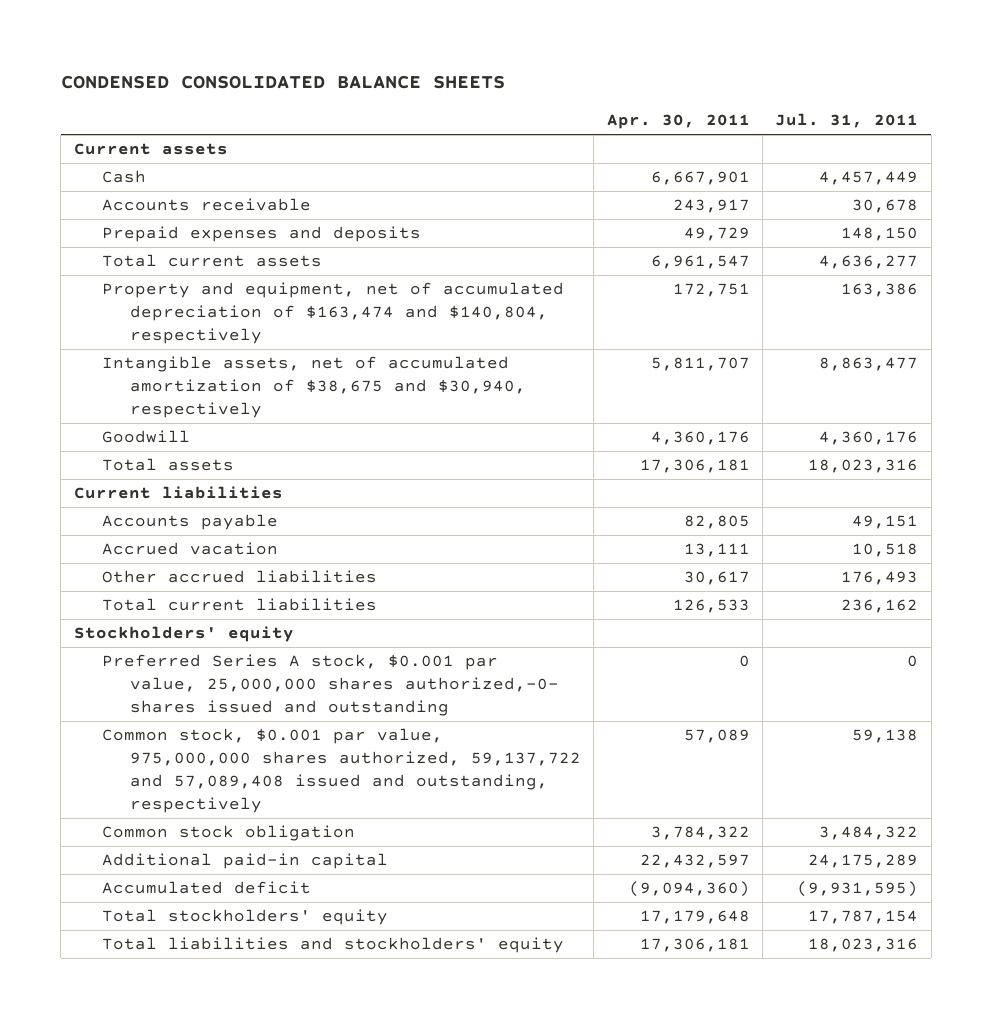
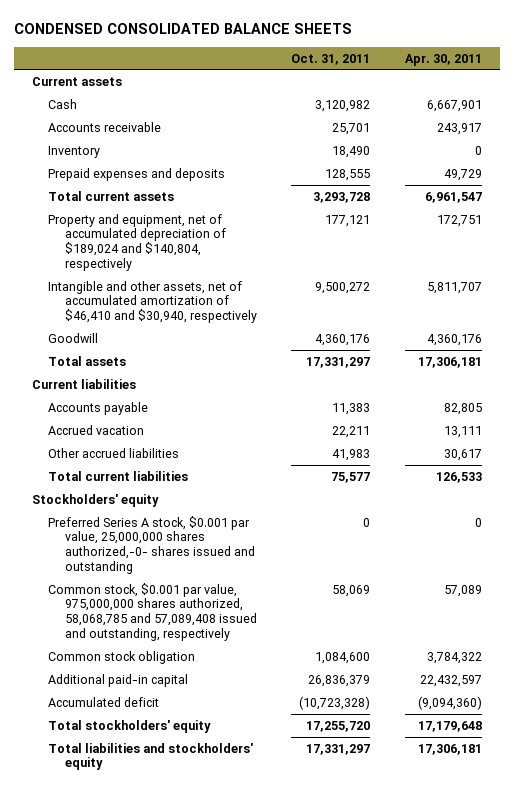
- | Apr. 30, 2011 | Jul. 31, 2011
+ | Oct. 31, 2011 | Apr. 30, 2011
+ Inventory | 18,490 | 0
- Property and equipment, net of accumulated depreciation of $163,474 and $140,804, respectively | 172,751 | 163,386
- Intangible assets, net of accumulated amortization of $38,675 and $30,940, respectively | 5,811,707 | 8,863,477
+ Property and equipment, net of accumulated depreciation of $189,024 and $140,804, respectively | 177,121 | 172,751
+ Intangible and other assets, net of accumulated amortization of $46,410 and $30,940, respectively | 9,500,272 | 5,811,707
- Common stock, $0.001 par value, 975,000,000 shares authorized, 59,137,722 and 57,089,408 issued and outstanding, respectively | 57,089 | 59,138
+ Common stock, $0.001 par value, 975,000,000 shares authorized, 58,068,785 and 57,089,408 issued and outstanding, respectively | 58,069 | 57,089

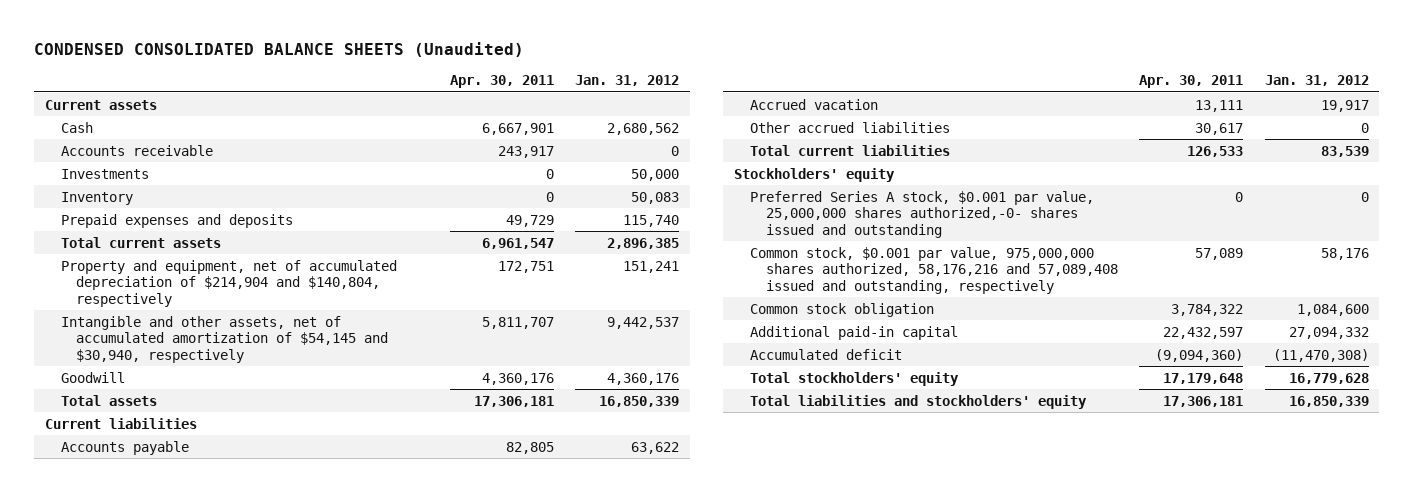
- CONDENSED CONSOLIDATED BALANCE SHEETS
+ CONDENSED CONSOLIDATED BALANCE SHEETS (Unaudited)
- | Oct. 31, 2011 | Apr. 30, 2011
+ | Apr. 30, 2011 | Jan. 31, 2012
+ Investments | 0 | 50,000
- Property and equipment, net of accumulated depreciation of $189,024 and $140,804, respectively | 177,121 | 172,751
- Intangible and other assets, net of accumulated amortization of $46,410 and $30,940, respectively | 9,500,272 | 5,811,707
+ Property and equipment, net of accumulated depreciation of $214,904 and $140,804, respectively | 172,751 | 151,241
+ Intangible and other assets, net of accumulated amortization of $54,145 and $30,940, respectively | 5,811,707 | 9,442,537
- Common stock, $0.001 par value, 975,000,000 shares authorized, 58,068,785 and 57,089,408 issued and outstanding, respectively | 58,069 | 57,089
+ Common stock, $0.001 par value, 975,000,000 shares authorized, 58,176,216 and 57,089,408 issued and outstanding, respectively | 57,089 | 58,176

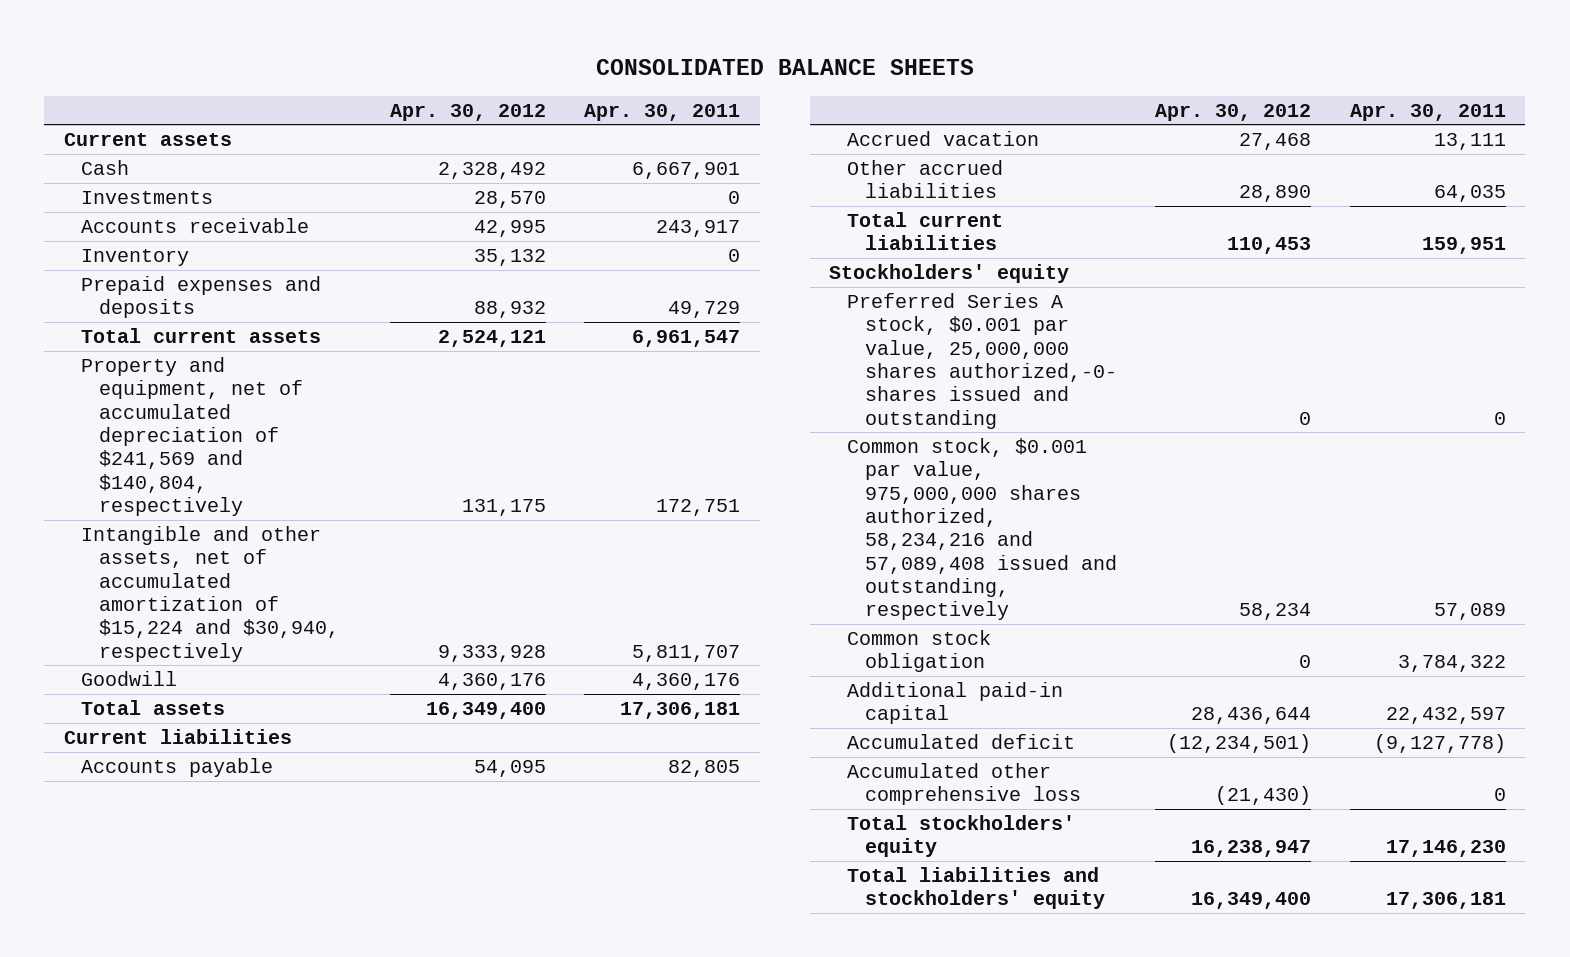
- CONDENSED CONSOLIDATED BALANCE SHEETS (Unaudited)
+ CONSOLIDATED BALANCE SHEETS
- | Apr. 30, 2011 | Jan. 31, 2012
+ | Apr. 30, 2012 | Apr. 30, 2011
moved down: Accounts receivable | 42,995 | 243,917
- Property and equipment, net of accumulated depreciation of $214,904 and $140,804, respectively | 172,751 | 151,241
- Intangible and other assets, net of accumulated amortization of $54,145 and $30,940, respectively | 5,811,707 | 9,442,537
+ Property and equipment, net of accumulated depreciation of $241,569 and $140,804, respectively | 131,175 | 172,751
+ Intangible and other assets, net of accumulated amortization of $15,224 and $30,940, respectively | 9,333,928 | 5,811,707
- Other accrued liabilities | 30,617 | 0
- Total current liabilities | 126,533 | 83,539
+ Other accrued liabilities | 28,890 | 64,035
+ Total current liabilities | 110,453 | 159,951
- Common stock, $0.001 par value, 975,000,000 shares authorized, 58,176,216 and 57,089,408 issued and outstanding, respectively | 57,089 | 58,176
+ Common stock, $0.001 par value, 975,000,000 shares authorized, 58,234,216 and 57,089,408 issued and outstanding, respectively | 58,234 | 57,089
- Accumulated deficit | (9,094,360) | (11,470,308)
- Total stockholders' equity | 17,179,648 | 16,779,628
+ Accumulated deficit | (12,234,501) | (9,127,778)
+ Accumulated other comprehensive loss | (21,430) | 0
+ Total stockholders' equity | 16,238,947 | 17,146,230

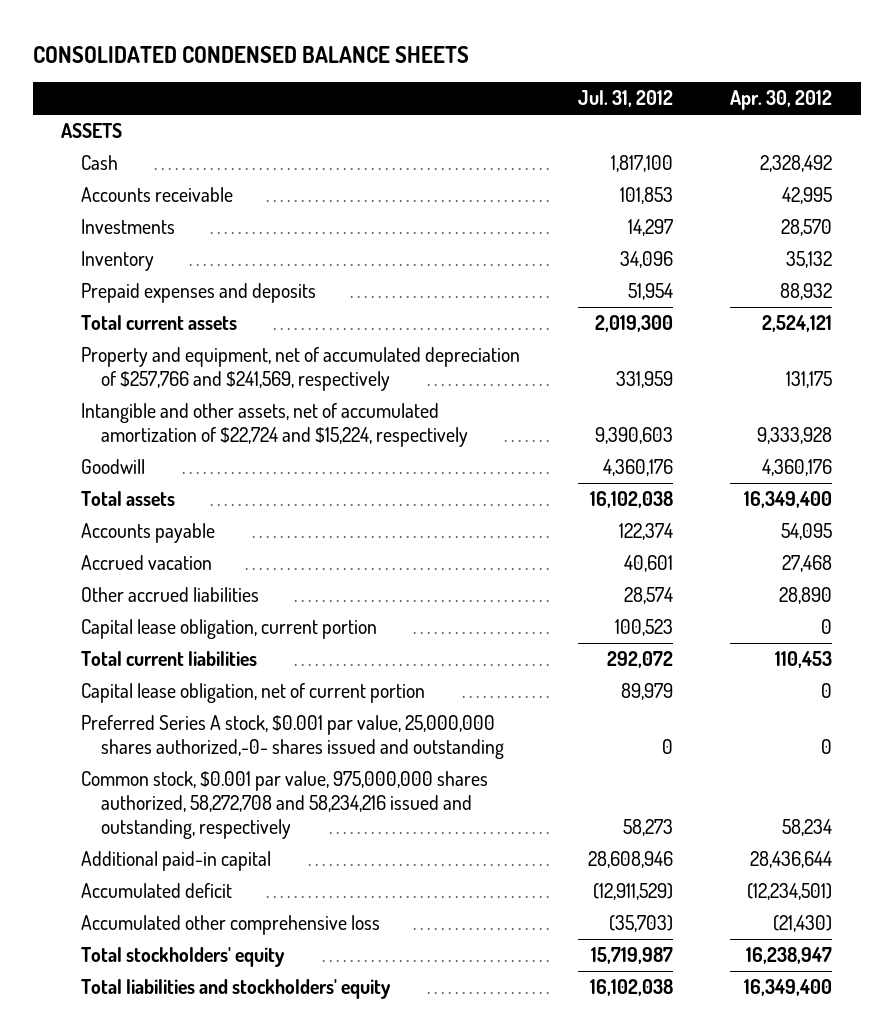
- CONSOLIDATED BALANCE SHEETS
+ CONSOLIDATED CONDENSED BALANCE SHEETS
- | Apr. 30, 2012 | Apr. 30, 2011
+ | Jul. 31, 2012 | Apr. 30, 2012
- Current assets
+ ASSETS
moved down: Investments | 14,297 | 28,570
- Property and equipment, net of accumulated depreciation of $241,569 and $140,804, respectively | 131,175 | 172,751
- Intangible and other assets, net of accumulated amortization of $15,224 and $30,940, respectively | 9,333,928 | 5,811,707
+ Property and equipment, net of accumulated depreciation of $257,766 and $241,569, respectively | 331,959 | 131,175
+ Intangible and other assets, net of accumulated amortization of $22,724 and $15,224, respectively | 9,390,603 | 9,333,928
- Current liabilities
+ Capital lease obligation, current portion | 100,523 | 0
- Stockholders' equity
+ Capital lease obligation, net of current portion | 89,979 | 0
- Common stock, $0.001 par value, 975,000,000 shares authorized, 58,234,216 and 57,089,408 issued and outstanding, respectively | 58,234 | 57,089
- Common stock obligation | 0 | 3,784,322
+ Common stock, $0.001 par value, 975,000,000 shares authorized, 58,272,708 and 58,234,216 issued and outstanding, respectively | 58,273 | 58,234

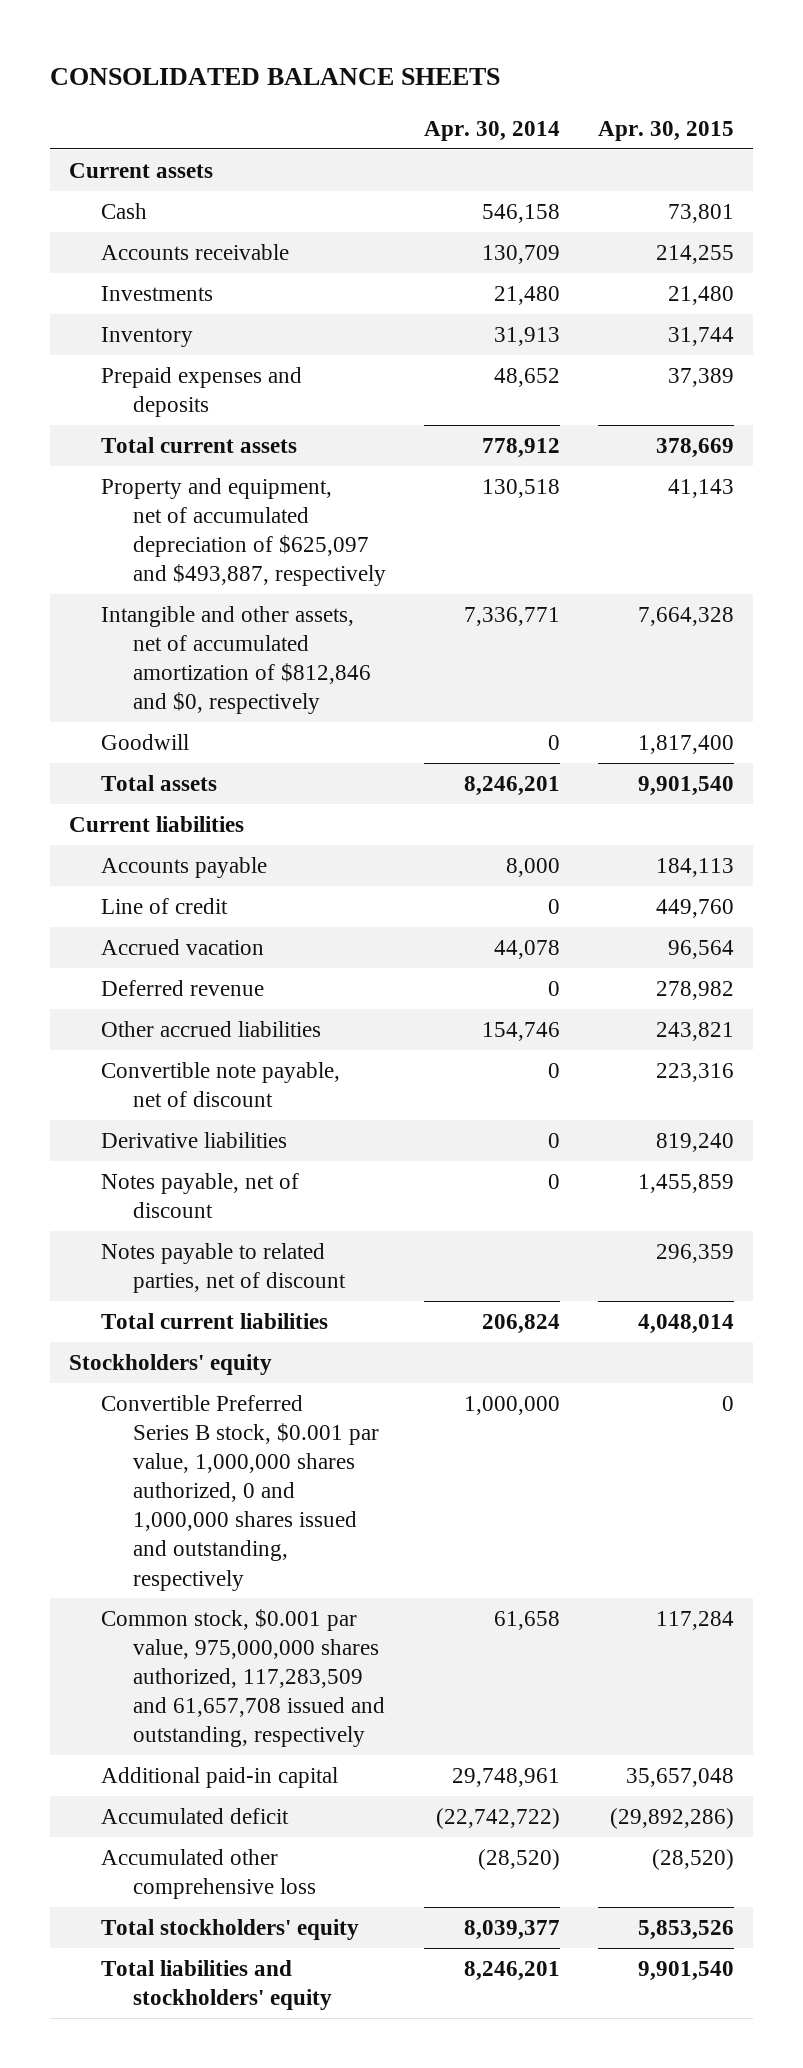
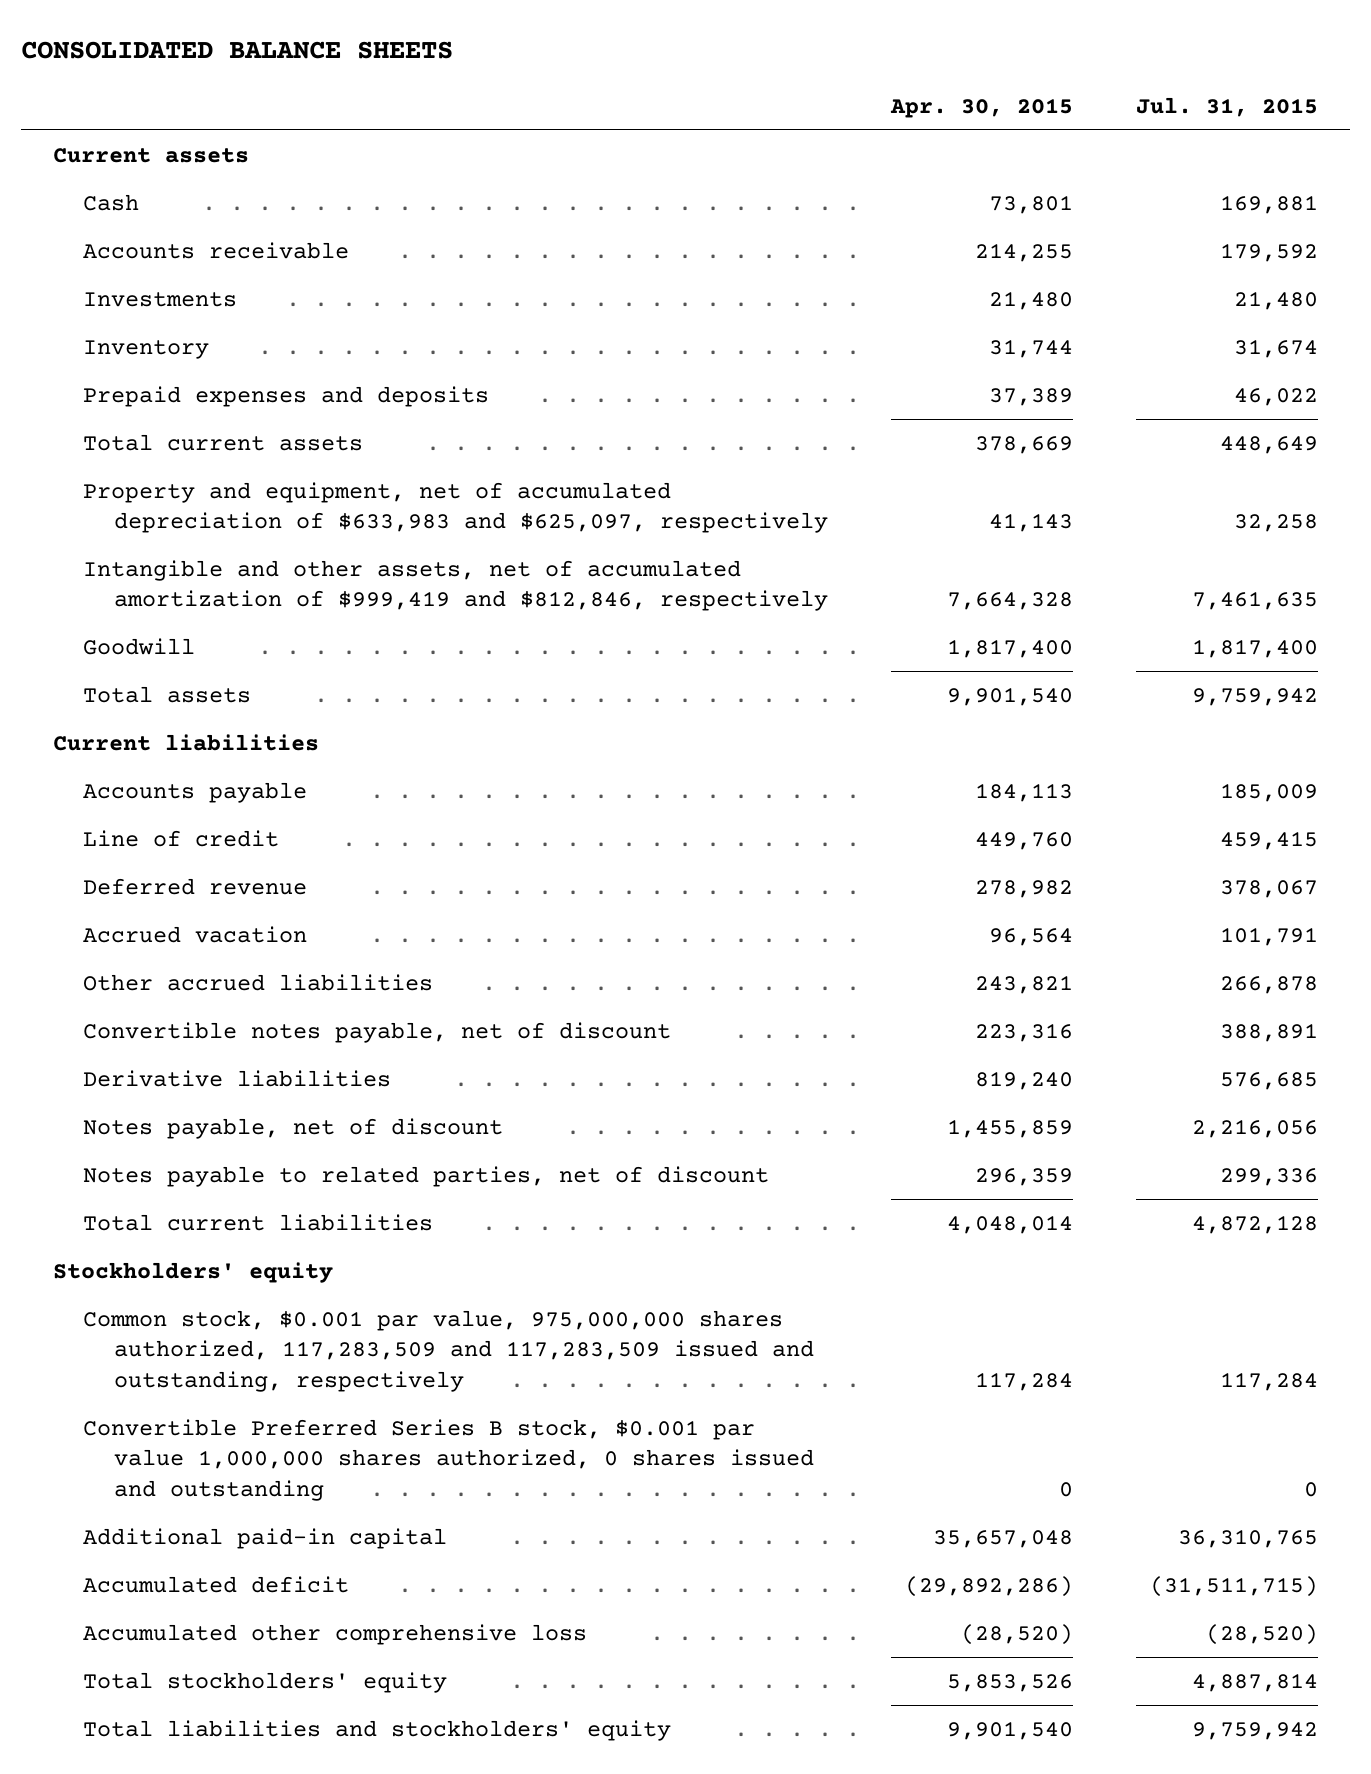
- | Apr. 30, 2014 | Apr. 30, 2015
+ | Apr. 30, 2015 | Jul. 31, 2015
- Property and equipment, net of accumulated depreciation of $625,097 and $493,887, respectively | 130,518 | 41,143
- Intangible and other assets, net of accumulated amortization of $812,846 and $0, respectively | 7,336,771 | 7,664,328
+ Property and equipment, net of accumulated depreciation of $633,983 and $625,097, respectively | 41,143 | 32,258
+ Intangible and other assets, net of accumulated amortization of $999,419 and $812,846, respectively | 7,664,328 | 7,461,635
moved down: Accrued vacation | 96,564 | 101,791
- Convertible note payable, net of discount | 0 | 223,316
+ Convertible notes payable, net of discount | 223,316 | 388,891
- Convertible Preferred Series B stock, $0.001 par value, 1,000,000 shares authorized, 0 and 1,000,000 shares issued and outstanding, respectively | 1,000,000 | 0
- Common stock, $0.001 par value, 975,000,000 shares authorized, 117,283,509 and 61,657,708 issued and outstanding, respectively | 61,658 | 117,284
+ Common stock, $0.001 par value, 975,000,000 shares authorized, 117,283,509 and 117,283,509 issued and outstanding, respectively | 117,284 | 117,284
+ Convertible Preferred Series B stock, $0.001 par value 1,000,000 shares authorized, 0 shares issued and outstanding | 0 | 0

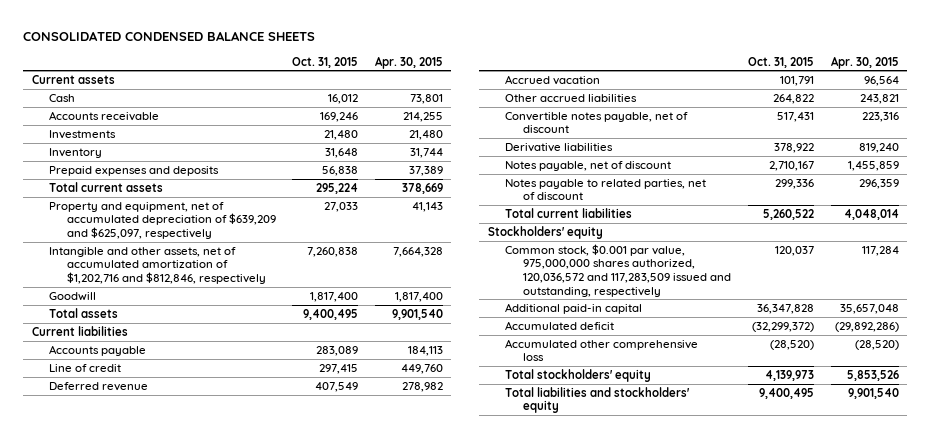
- CONSOLIDATED BALANCE SHEETS
+ CONSOLIDATED CONDENSED BALANCE SHEETS
- | Apr. 30, 2015 | Jul. 31, 2015
+ | Oct. 31, 2015 | Apr. 30, 2015
- Property and equipment, net of accumulated depreciation of $633,983 and $625,097, respectively | 41,143 | 32,258
- Intangible and other assets, net of accumulated amortization of $999,419 and $812,846, respectively | 7,664,328 | 7,461,635
+ Property and equipment, net of accumulated depreciation of $639,209 and $625,097, respectively | 27,033 | 41,143
+ Intangible and other assets, net of accumulated amortization of $1,202,716 and $812,846, respectively | 7,260,838 | 7,664,328
- Common stock, $0.001 par value, 975,000,000 shares authorized, 117,283,509 and 117,283,509 issued and outstanding, respectively | 117,284 | 117,284
- Convertible Preferred Series B stock, $0.001 par value 1,000,000 shares authorized, 0 shares issued and outstanding | 0 | 0
+ Common stock, $0.001 par value, 975,000,000 shares authorized, 120,036,572 and 117,283,509 issued and outstanding, respectively | 120,037 | 117,284

